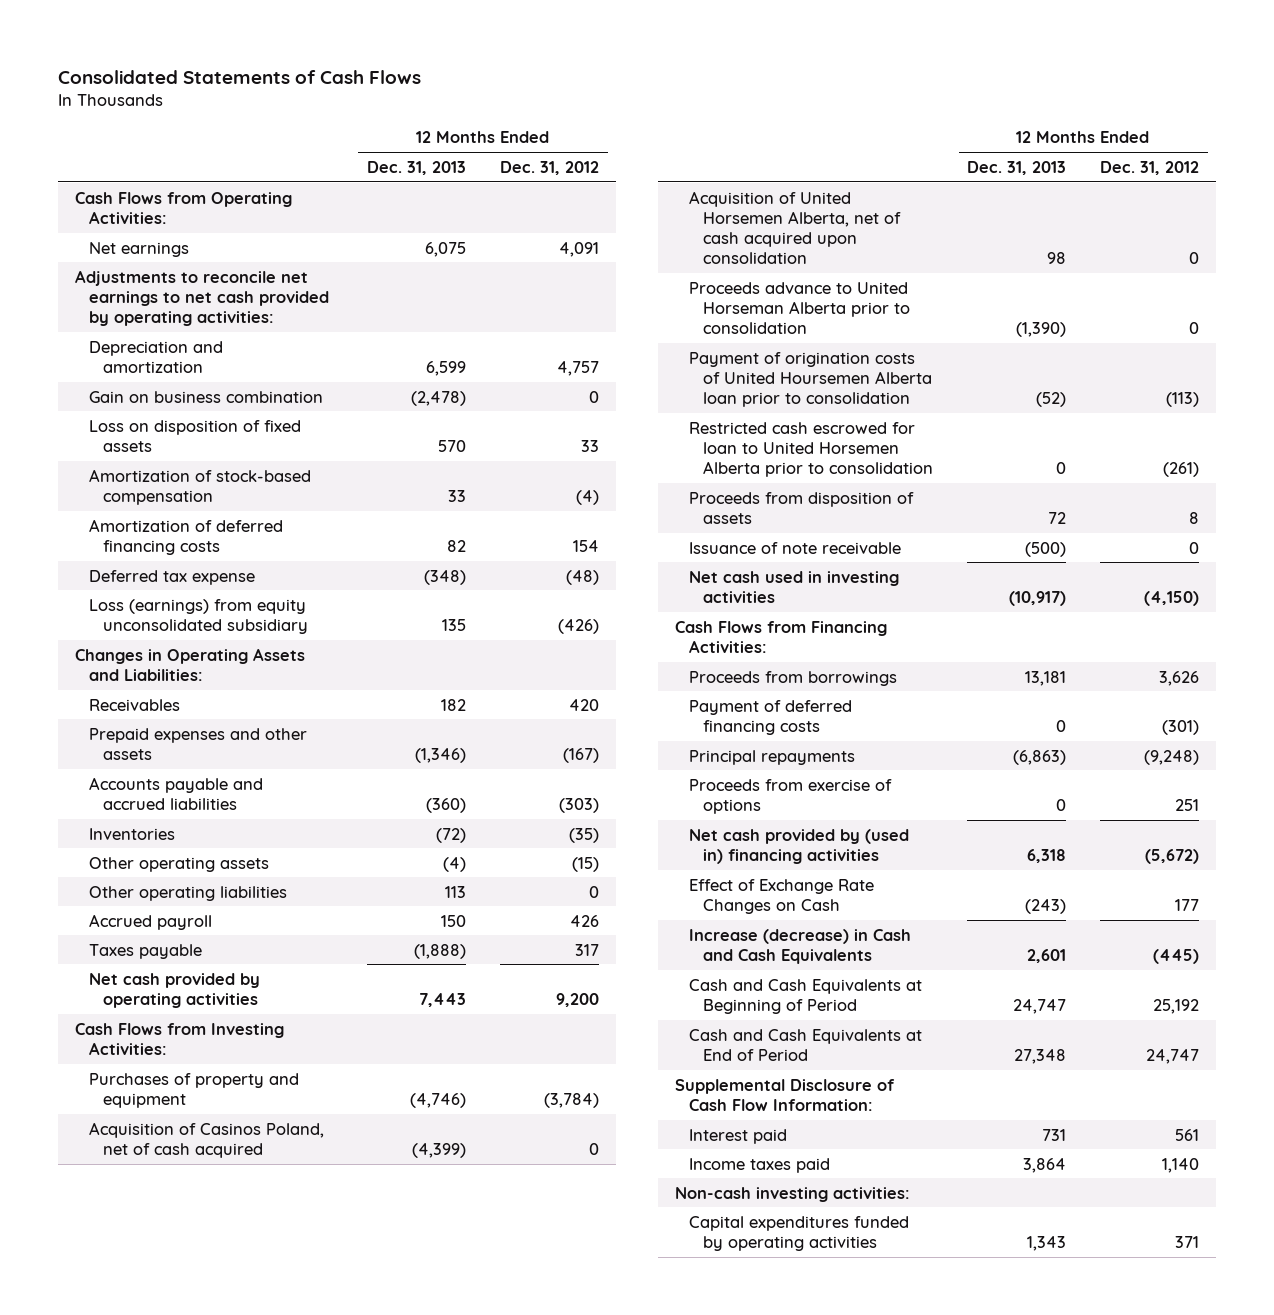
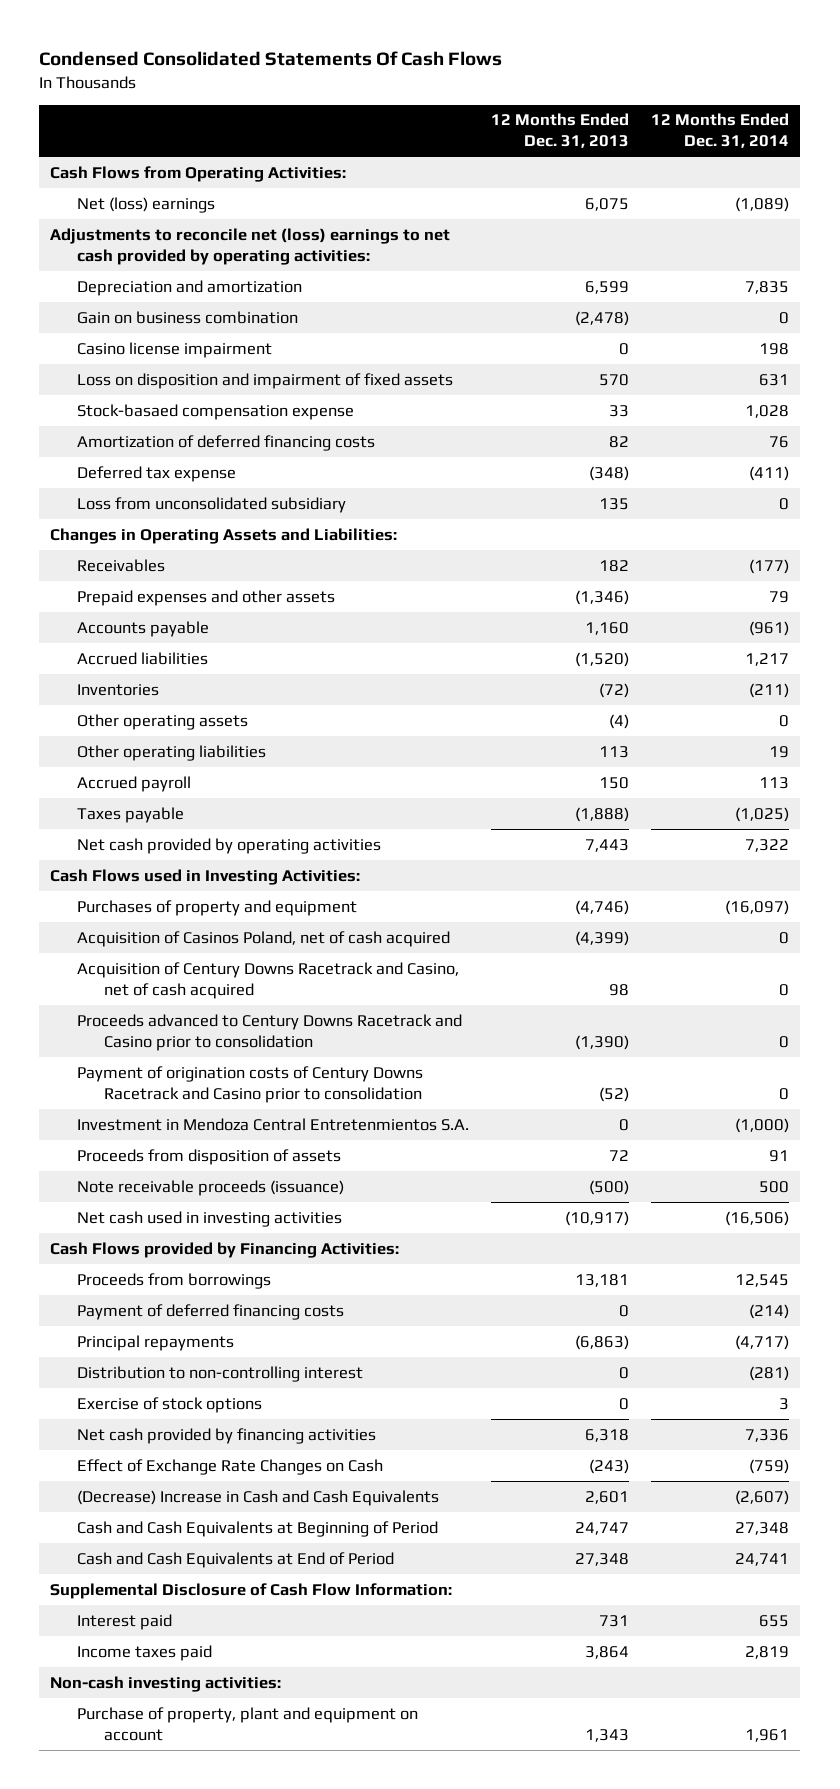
- Consolidated Statements of Cash Flows
+ Condensed Consolidated Statements Of Cash Flows
- | 12 Months Ended Dec. 31, 2013 | 12 Months Ended Dec. 31, 2012
+ | 12 Months Ended Dec. 31, 2013 | 12 Months Ended Dec. 31, 2014
- Net earnings | 6,075 | 4,091
- Adjustments to reconcile net earnings to net cash provided by operating activities:
+ Net (loss) earnings | 6,075 | (1,089)
+ Adjustments to reconcile net (loss) earnings to net cash provided by operating activities:
- Loss on disposition of fixed assets | 570 | 33
- Amortization of stock-based compensation | 33 | (4)
+ Casino license impairment | 0 | 198
+ Loss on disposition and impairment of fixed assets | 570 | 631
+ Stock-basaed compensation expense | 33 | 1,028
- Loss (earnings) from equity unconsolidated subsidiary | 135 | (426)
+ Loss from unconsolidated subsidiary | 135 | 0
- Accounts payable and accrued liabilities | (360) | (303)
+ Accounts payable | 1,160 | (961)
+ Accrued liabilities | (1,520) | 1,217
- Cash Flows from Investing Activities:
+ Cash Flows used in Investing Activities:
- Acquisition of United Horsemen Alberta, net of cash acquired upon consolidation | 98 | 0
- Proceeds advance to United Horseman Alberta prior to consolidation | (1,390) | 0
- Payment of origination costs of United Hoursemen Alberta loan prior to consolidation | (52) | (113)
- Restricted cash escrowed for loan to United Horsemen Alberta prior to consolidation | 0 | (261)
+ Acquisition of Century Downs Racetrack and Casino, net of cash acquired | 98 | 0
+ Proceeds advanced to Century Downs Racetrack and Casino prior to consolidation | (1,390) | 0
+ Payment of origination costs of Century Downs Racetrack and Casino prior to consolidation | (52) | 0
+ Investment in Mendoza Central Entretenmientos S.A. | 0 | (1,000)
- Issuance of note receivable | (500) | 0
+ Note receivable proceeds (issuance) | (500) | 500
- Cash Flows from Financing Activities:
+ Cash Flows provided by Financing Activities:
- Proceeds from exercise of options | 0 | 251
- Net cash provided by (used in) financing activities | 6,318 | (5,672)
+ Distribution to non-controlling interest | 0 | (281)
+ Exercise of stock options | 0 | 3
+ Net cash provided by financing activities | 6,318 | 7,336
- Increase (decrease) in Cash and Cash Equivalents | 2,601 | (445)
+ (Decrease) Increase in Cash and Cash Equivalents | 2,601 | (2,607)
- Capital expenditures funded by operating activities | 1,343 | 371
+ Purchase of property, plant and equipment on account | 1,343 | 1,961

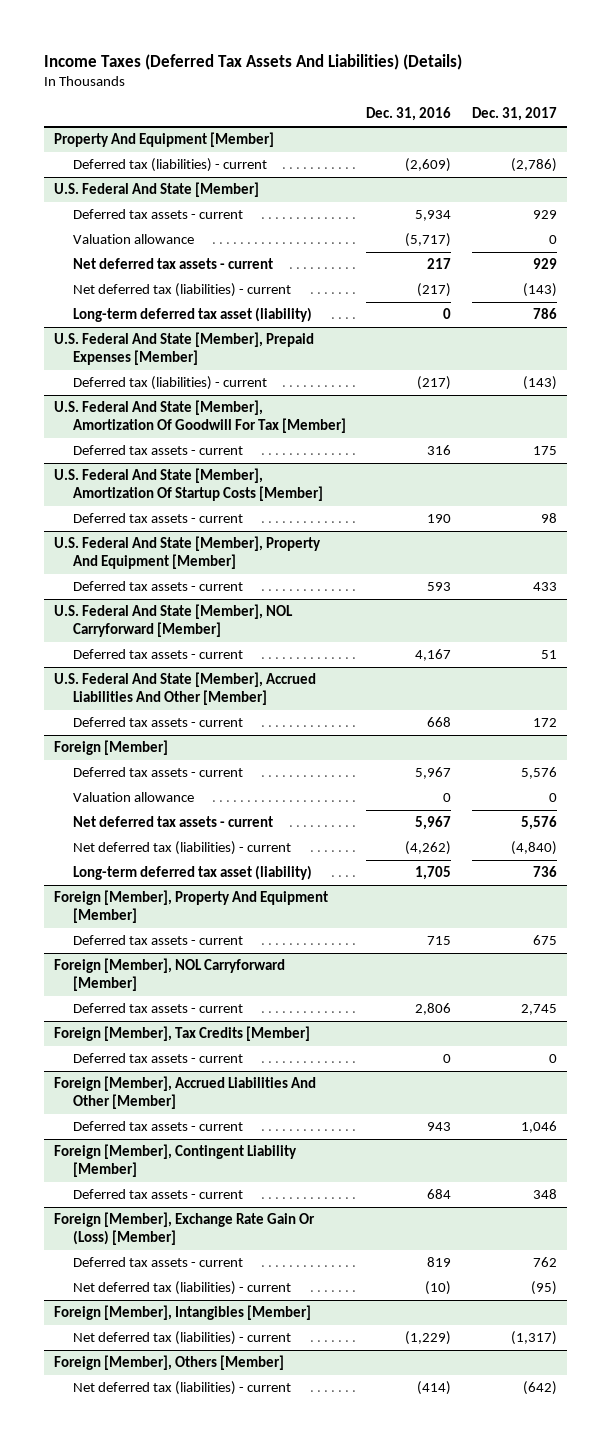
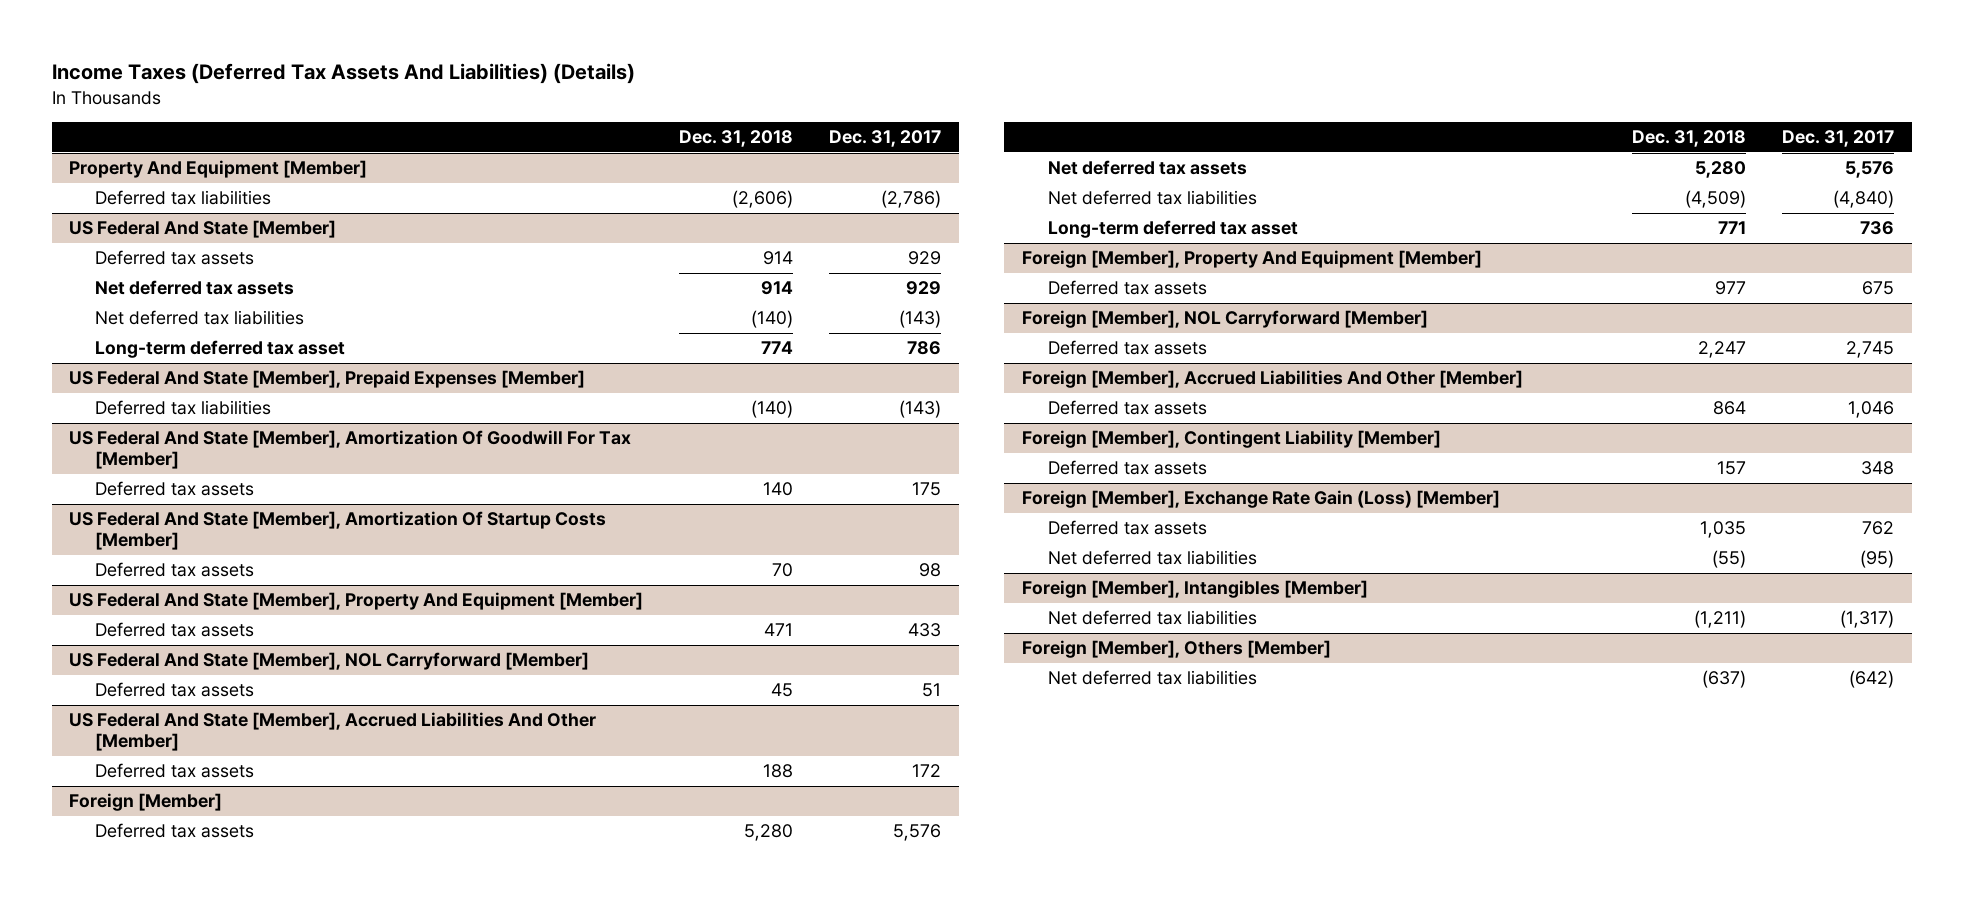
- | Dec. 31, 2016 | Dec. 31, 2017
+ | Dec. 31, 2018 | Dec. 31, 2017
@ Property And Equipment [Member]
- Deferred tax (liabilities) - current | (2,609) | (2,786)
- U.S. Federal And State [Member]
- Deferred tax assets - current | 5,934 | 929
- Valuation allowance | (5,717) | 0
- Net deferred tax assets - current | 217 | 929
- Net deferred tax (liabilities) - current | (217) | (143)
- Long-term deferred tax asset (liability) | 0 | 786
- U.S. Federal And State [Member], Prepaid Expenses [Member]
- Deferred tax (liabilities) - current | (217) | (143)
- U.S. Federal And State [Member], Amortization Of Goodwill For Tax [Member]
- Deferred tax assets - current | 316 | 175
- U.S. Federal And State [Member], Amortization Of Startup Costs [Member]
- Deferred tax assets - current | 190 | 98
- U.S. Federal And State [Member], Property And Equipment [Member]
- Deferred tax assets - current | 593 | 433
- U.S. Federal And State [Member], NOL Carryforward [Member]
- Deferred tax assets - current | 4,167 | 51
- U.S. Federal And State [Member], Accrued Liabilities And Other [Member]
- Deferred tax assets - current | 668 | 172
@ Property And Equipment [Member]
+ Deferred tax liabilities | (2,606) | (2,786)
+ US Federal And State [Member]
+ Deferred tax assets | 914 | 929
+ Net deferred tax assets | 914 | 929
+ Net deferred tax liabilities | (140) | (143)
+ Long-term deferred tax asset | 774 | 786
+ US Federal And State [Member], Prepaid Expenses [Member]
+ Deferred tax liabilities | (140) | (143)
+ US Federal And State [Member], Amortization Of Goodwill For Tax [Member]
+ Deferred tax assets | 140 | 175
+ US Federal And State [Member], Amortization Of Startup Costs [Member]
+ Deferred tax assets | 70 | 98
+ US Federal And State [Member], Property And Equipment [Member]
+ Deferred tax assets | 471 | 433
+ US Federal And State [Member], NOL Carryforward [Member]
+ Deferred tax assets | 45 | 51
+ US Federal And State [Member], Accrued Liabilities And Other [Member]
+ Deferred tax assets | 188 | 172
@ Foreign [Member]
- Deferred tax assets - current | 5,967 | 5,576
- Valuation allowance | 0 | 0
- Net deferred tax assets - current | 5,967 | 5,576
- Net deferred tax (liabilities) - current | (4,262) | (4,840)
- Long-term deferred tax asset (liability) | 1,705 | 736
+ Deferred tax assets | 5,280 | 5,576
+ Net deferred tax assets | 5,280 | 5,576
+ Net deferred tax liabilities | (4,509) | (4,840)
+ Long-term deferred tax asset | 771 | 736
@ Foreign [Member], Property And Equipment [Member]
- Deferred tax assets - current | 715 | 675
+ Deferred tax assets | 977 | 675
@ Foreign [Member], NOL Carryforward [Member]
- Deferred tax assets - current | 2,806 | 2,745
- Foreign [Member], Tax Credits [Member]
- Deferred tax assets - current | 0 | 0
@ Foreign [Member], NOL Carryforward [Member]
+ Deferred tax assets | 2,247 | 2,745
@ Foreign [Member], Accrued Liabilities And Other [Member]
- Deferred tax assets - current | 943 | 1,046
+ Deferred tax assets | 864 | 1,046
@ Foreign [Member], Contingent Liability [Member]
- Deferred tax assets - current | 684 | 348
- Foreign [Member], Exchange Rate Gain Or (Loss) [Member]
- Deferred tax assets - current | 819 | 762
- Net deferred tax (liabilities) - current | (10) | (95)
@ Foreign [Member], Contingent Liability [Member]
+ Deferred tax assets | 157 | 348
+ Foreign [Member], Exchange Rate Gain (Loss) [Member]
+ Deferred tax assets | 1,035 | 762
+ Net deferred tax liabilities | (55) | (95)
@ Foreign [Member], Intangibles [Member]
- Net deferred tax (liabilities) - current | (1,229) | (1,317)
+ Net deferred tax liabilities | (1,211) | (1,317)
@ Foreign [Member], Others [Member]
- Net deferred tax (liabilities) - current | (414) | (642)
+ Net deferred tax liabilities | (637) | (642)

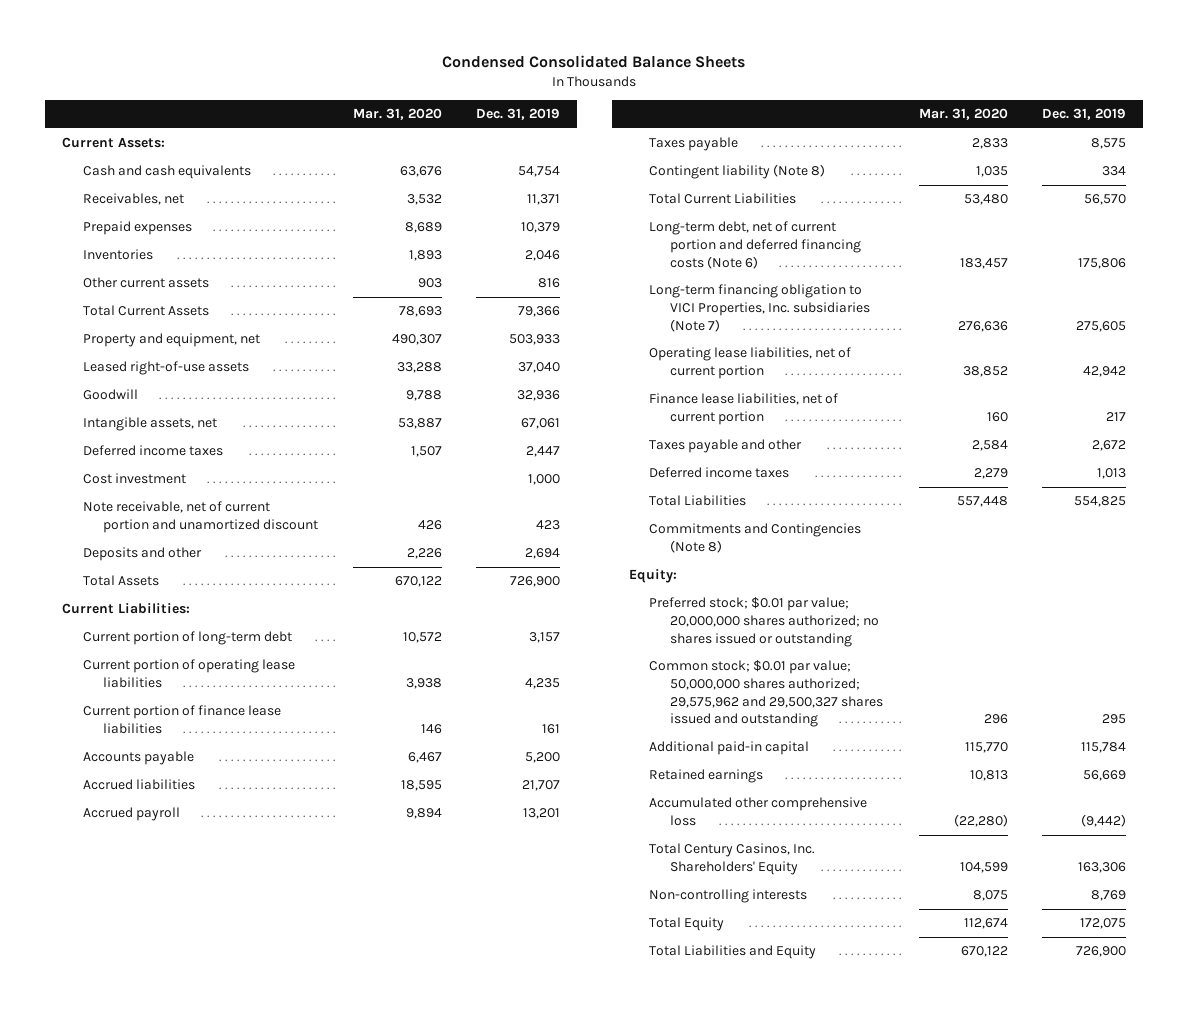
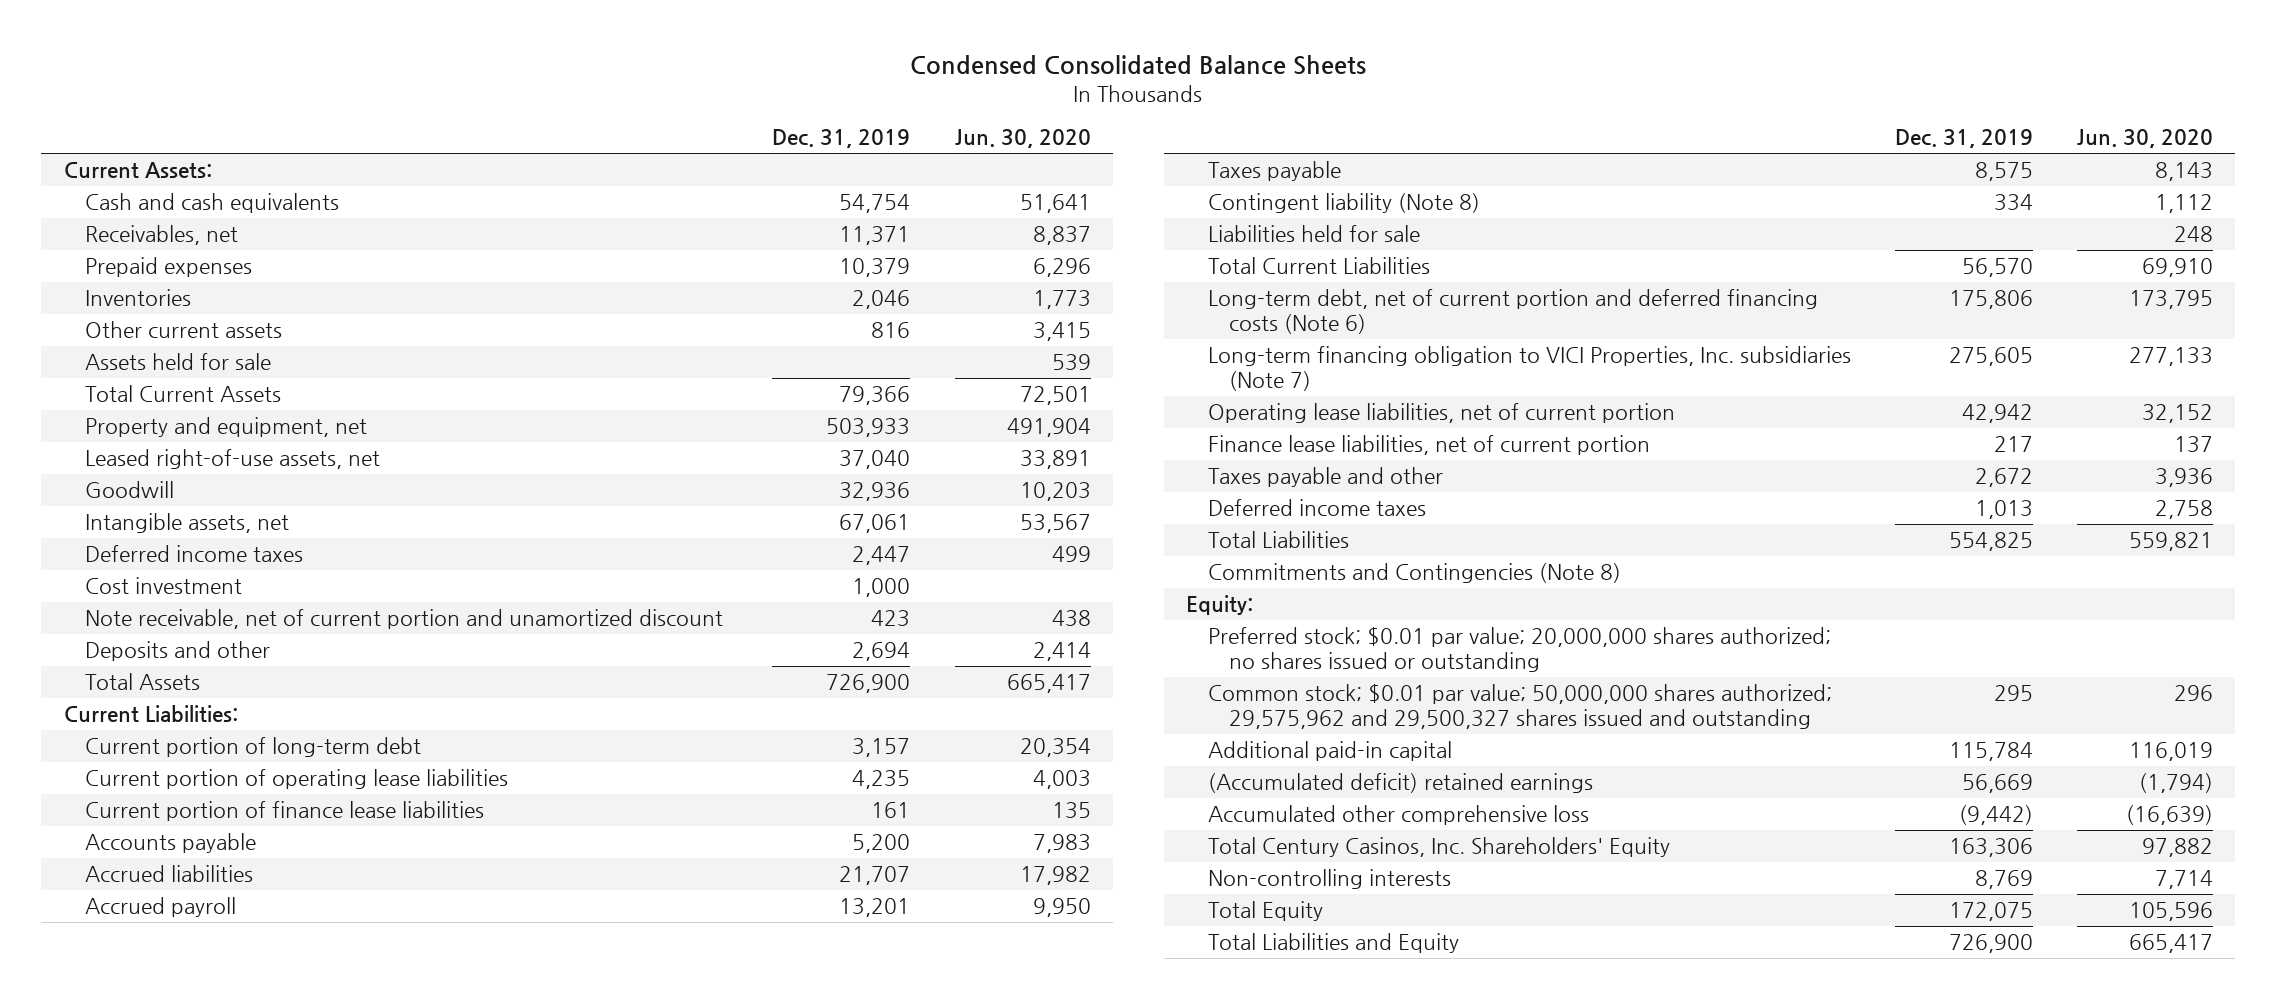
- | Mar. 31, 2020 | Dec. 31, 2019
+ | Dec. 31, 2019 | Jun. 30, 2020
+ Assets held for sale | | 539
- Leased right-of-use assets | 33,288 | 37,040
+ Leased right-of-use assets, net | 37,040 | 33,891
+ Liabilities held for sale | | 248
- Retained earnings | 10,813 | 56,669
+ (Accumulated deficit) retained earnings | 56,669 | (1,794)

